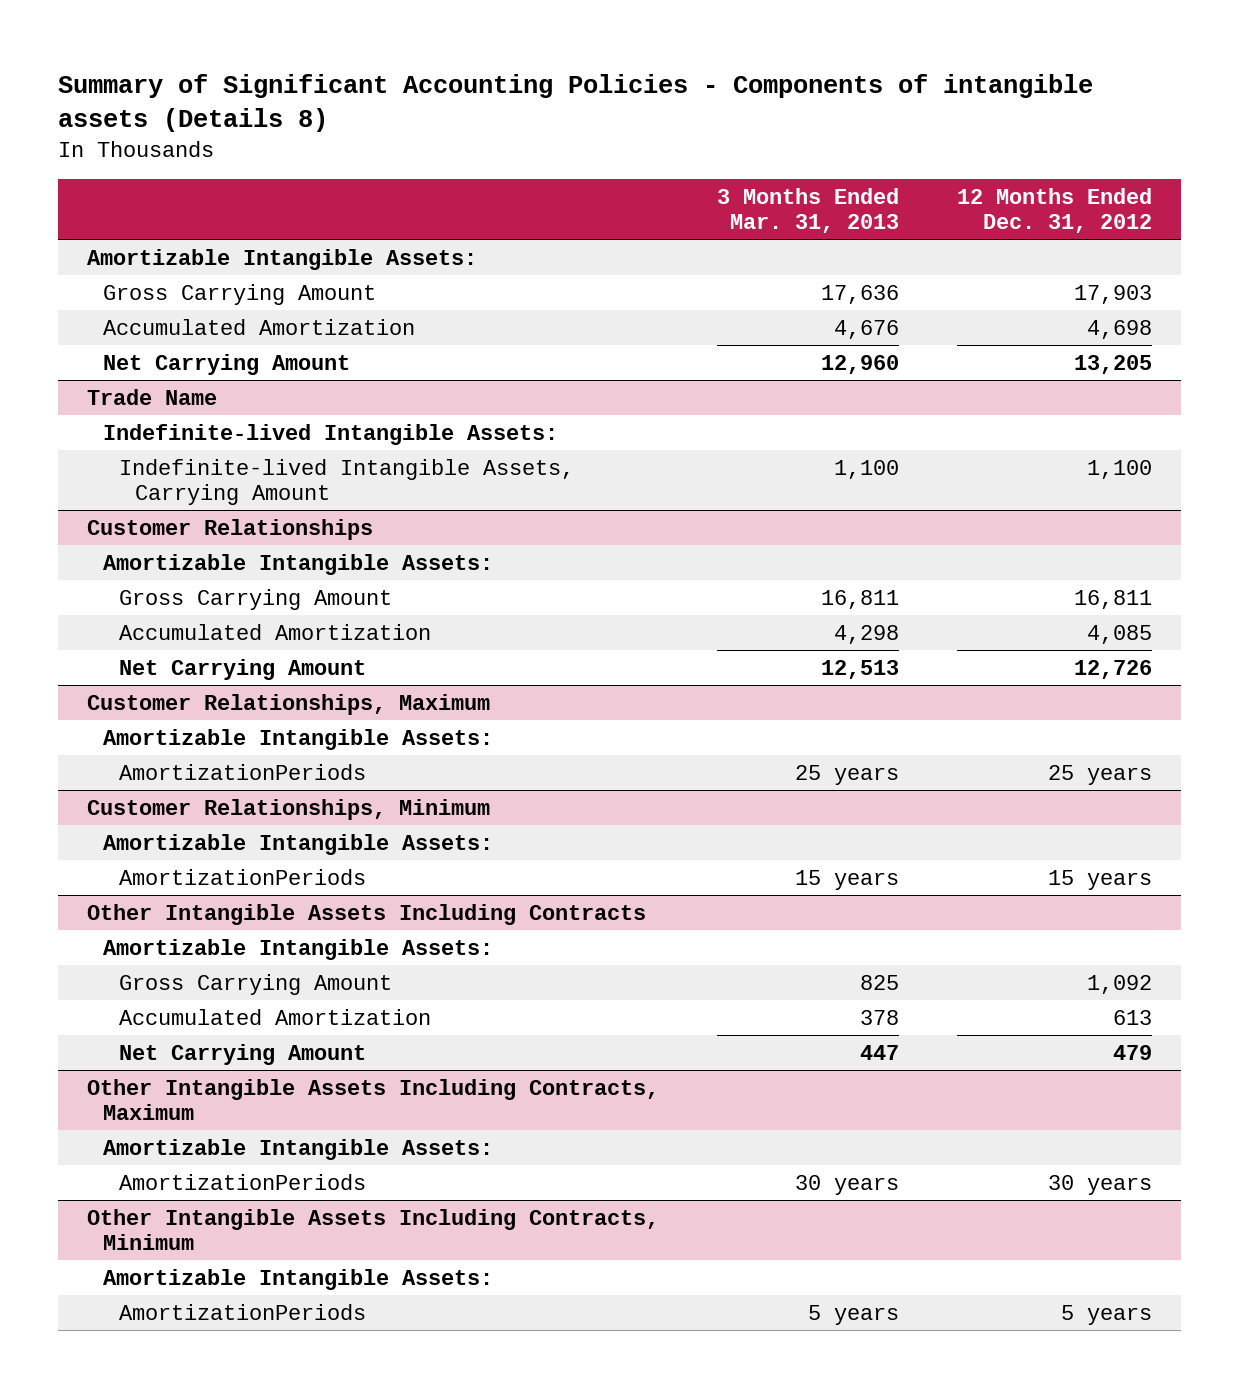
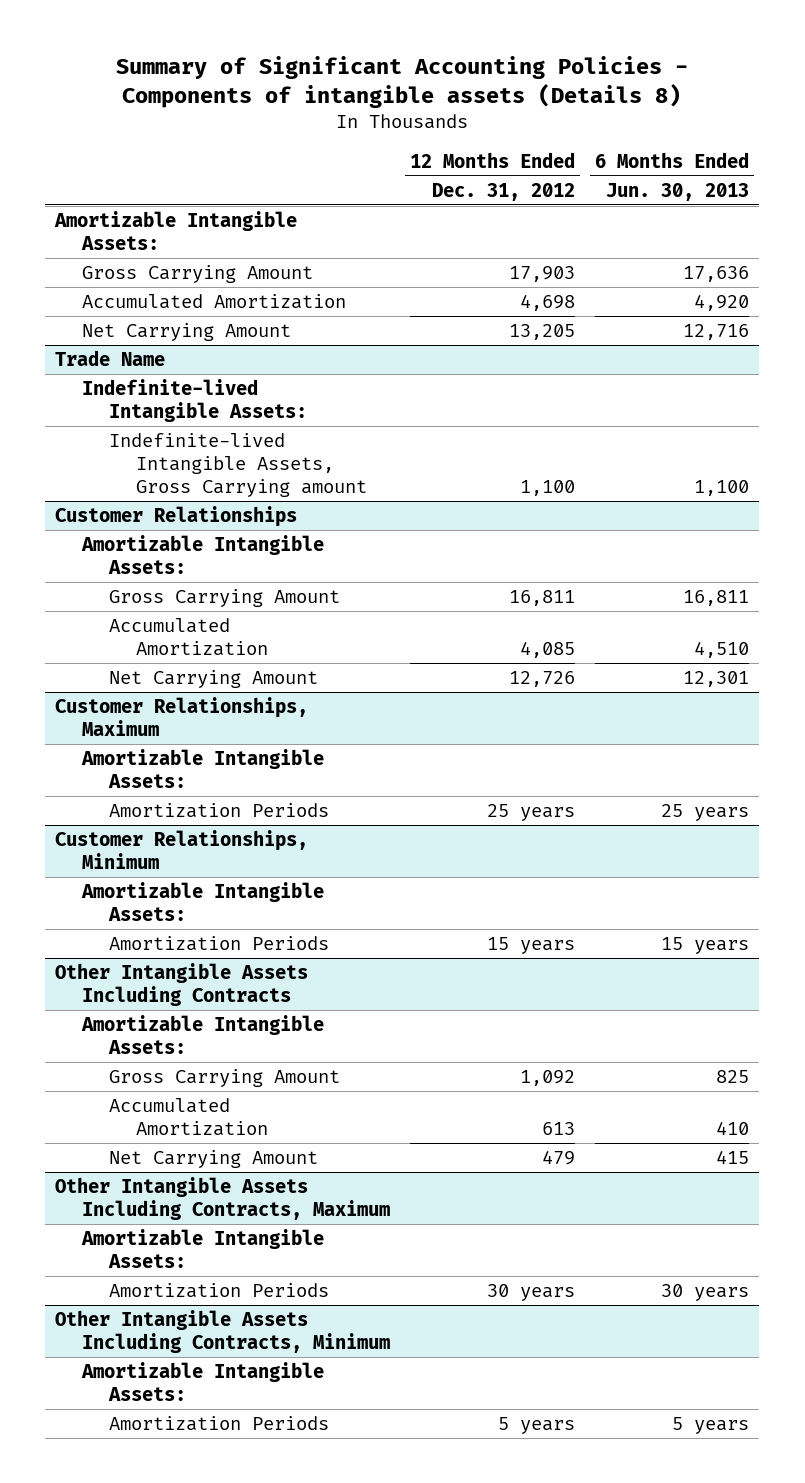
- | 3 Months Ended Mar. 31, 2013 | 12 Months Ended Dec. 31, 2012
+ | 12 Months Ended Dec. 31, 2012 | 6 Months Ended Jun. 30, 2013
@ Trade Name
- Indefinite-lived Intangible Assets, Carrying Amount | 1,100 | 1,100
+ Indefinite-lived Intangible Assets, Gross Carrying amount | 1,100 | 1,100
@ Customer Relationships, Maximum
- AmortizationPeriods | 25 years | 25 years
+ Amortization Periods | 25 years | 25 years
@ Customer Relationships, Minimum
- AmortizationPeriods | 15 years | 15 years
+ Amortization Periods | 15 years | 15 years
@ Other Intangible Assets Including Contracts, Maximum
- AmortizationPeriods | 30 years | 30 years
+ Amortization Periods | 30 years | 30 years
@ Other Intangible Assets Including Contracts, Minimum
- AmortizationPeriods | 5 years | 5 years
+ Amortization Periods | 5 years | 5 years

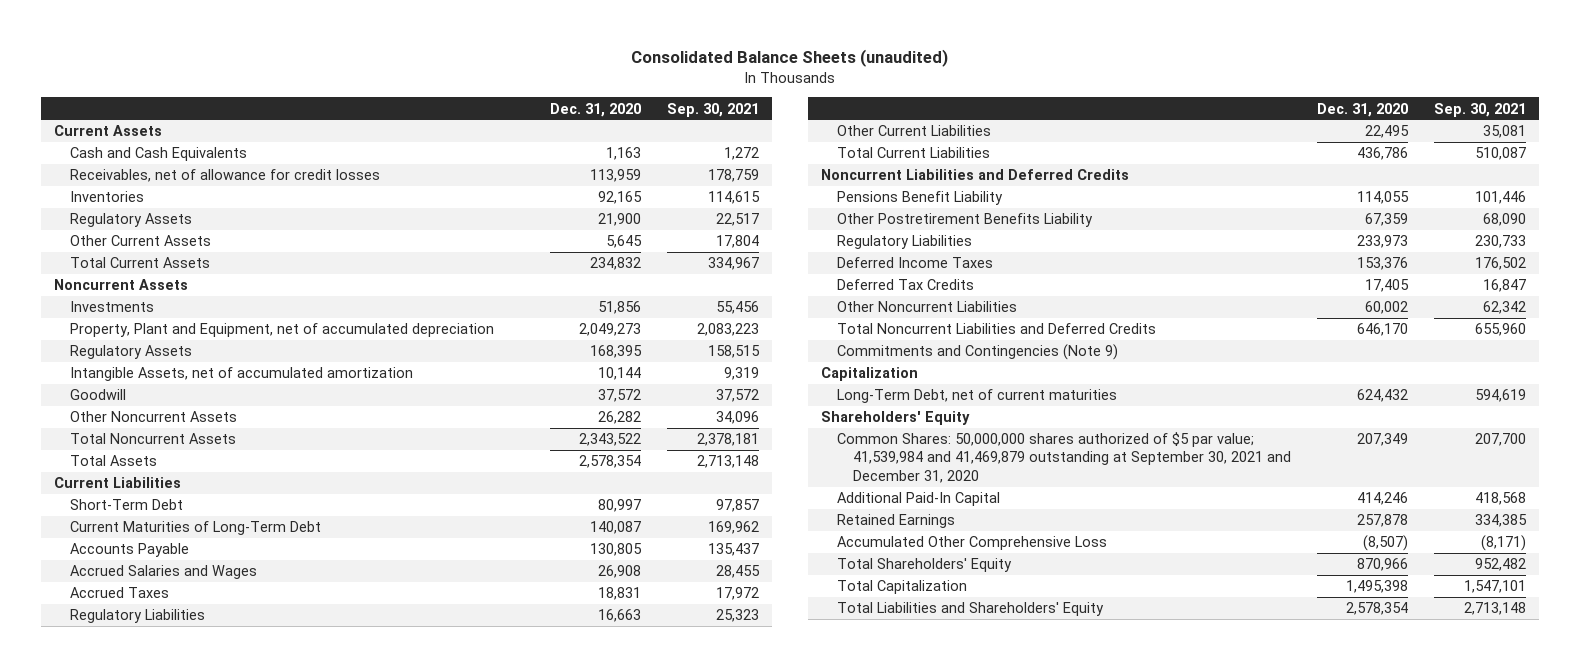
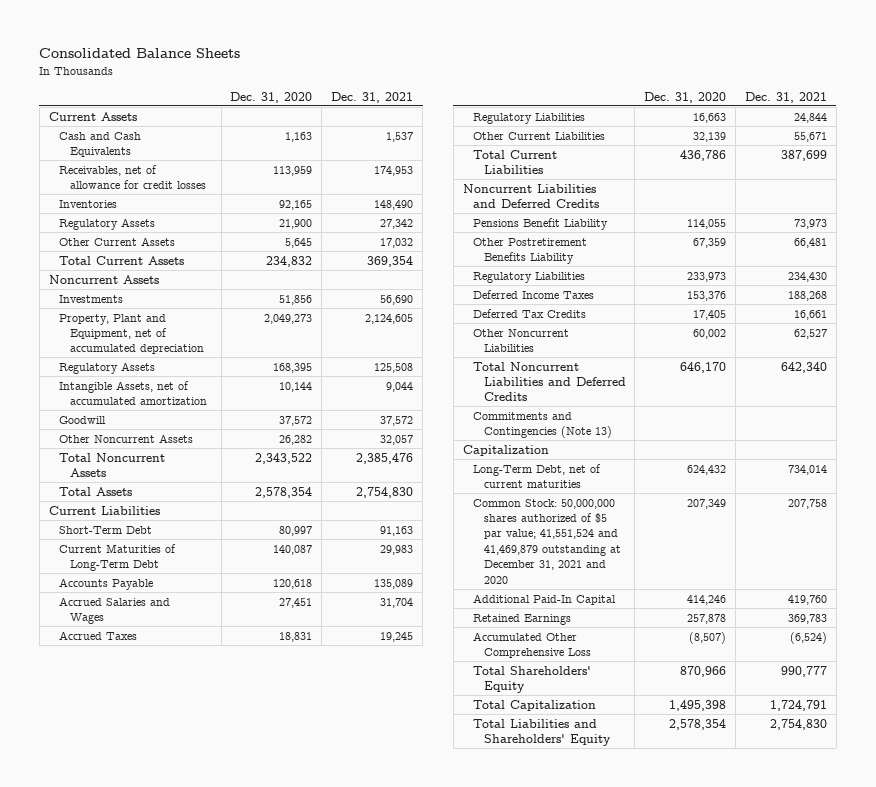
- Consolidated Balance Sheets (unaudited)
+ Consolidated Balance Sheets
- | Dec. 31, 2020 | Sep. 30, 2021
+ | Dec. 31, 2020 | Dec. 31, 2021
- Accounts Payable | 130,805 | 135,437
- Accrued Salaries and Wages | 26,908 | 28,455
+ Accounts Payable | 120,618 | 135,089
+ Accrued Salaries and Wages | 27,451 | 31,704
- Other Current Liabilities | 22,495 | 35,081
+ Other Current Liabilities | 32,139 | 55,671
- Commitments and Contingencies (Note 9)
+ Commitments and Contingencies (Note 13)
- Shareholders' Equity
- Common Shares: 50,000,000 shares authorized of $5 par value; 41,539,984 and 41,469,879 outstanding at September 30, 2021 and December 31, 2020 | 207,349 | 207,700
+ Common Stock: 50,000,000 shares authorized of $5 par value; 41,551,524 and 41,469,879 outstanding at December 31, 2021 and 2020 | 207,349 | 207,758

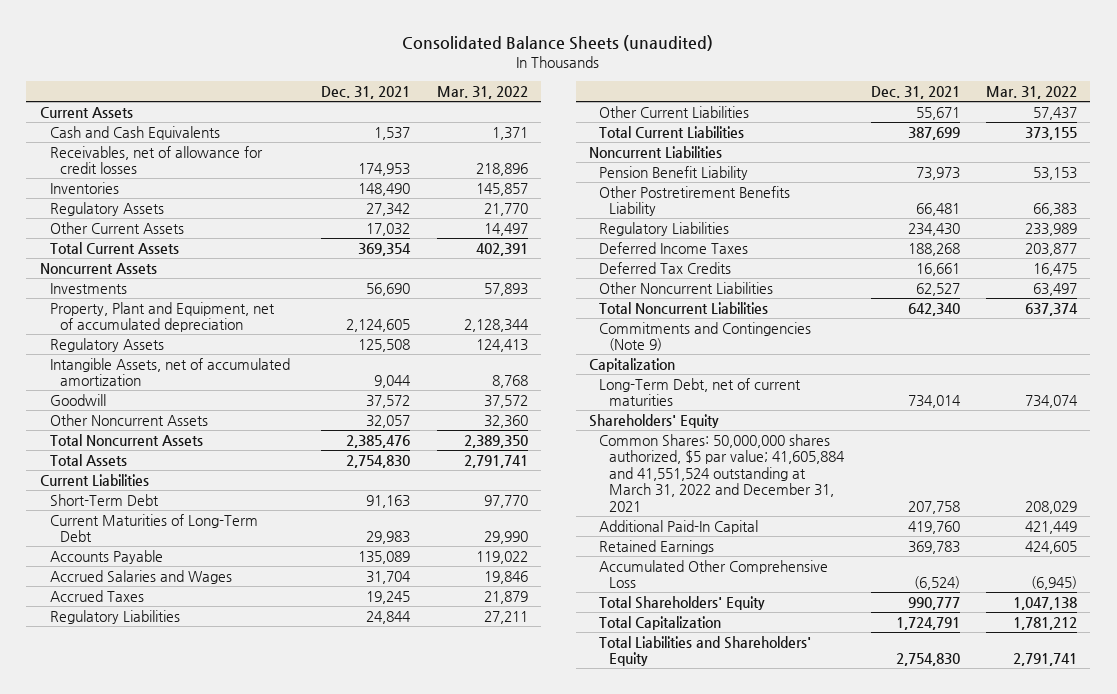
- Consolidated Balance Sheets
+ Consolidated Balance Sheets (unaudited)
- | Dec. 31, 2020 | Dec. 31, 2021
+ | Dec. 31, 2021 | Mar. 31, 2022
- Noncurrent Liabilities and Deferred Credits
- Pensions Benefit Liability | 114,055 | 73,973
+ Noncurrent Liabilities
+ Pension Benefit Liability | 73,973 | 53,153
- Total Noncurrent Liabilities and Deferred Credits | 646,170 | 642,340
- Commitments and Contingencies (Note 13)
+ Total Noncurrent Liabilities | 642,340 | 637,374
+ Commitments and Contingencies (Note 9)
- Common Stock: 50,000,000 shares authorized of $5 par value; 41,551,524 and 41,469,879 outstanding at December 31, 2021 and 2020 | 207,349 | 207,758
+ Shareholders' Equity
+ Common Shares: 50,000,000 shares authorized, $5 par value; 41,605,884 and 41,551,524 outstanding at March 31, 2022 and December 31, 2021 | 207,758 | 208,029

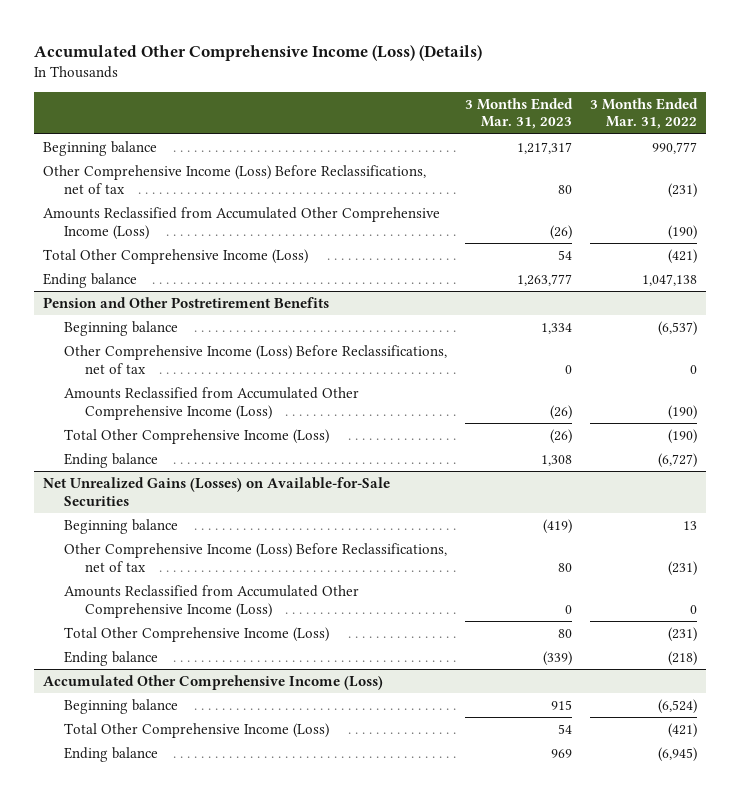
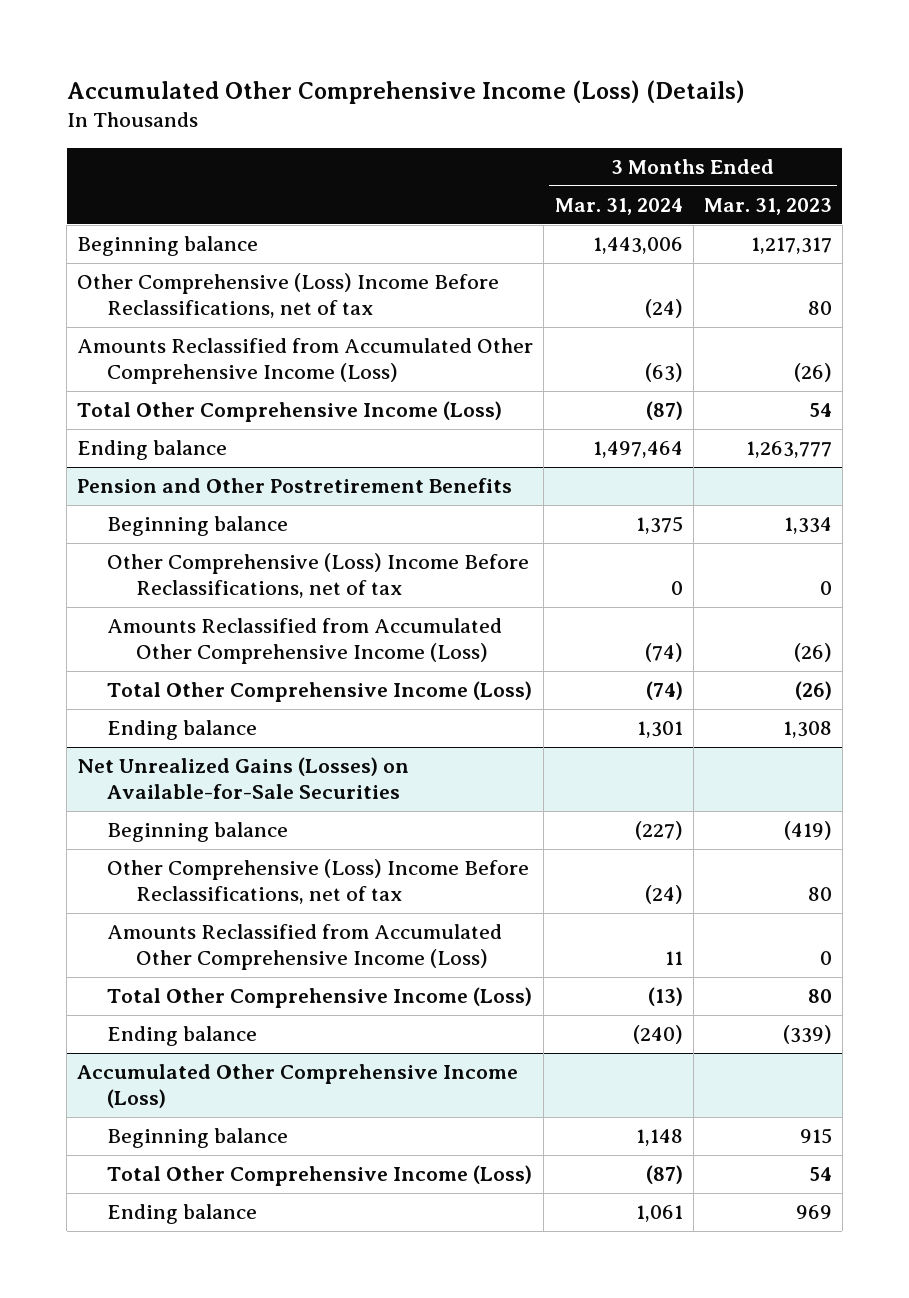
- | 3 Months Ended Mar. 31, 2023 | 3 Months Ended Mar. 31, 2022
+ | 3 Months Ended Mar. 31, 2024 | 3 Months Ended Mar. 31, 2023
- Other Comprehensive Income (Loss) Before Reclassifications, net of tax | 80 | (231)
+ Other Comprehensive (Loss) Income Before Reclassifications, net of tax | (24) | 80
@ Pension and Other Postretirement Benefits
- Other Comprehensive Income (Loss) Before Reclassifications, net of tax | 0 | 0
+ Other Comprehensive (Loss) Income Before Reclassifications, net of tax | 0 | 0
@ Net Unrealized Gains (Losses) on Available-for-Sale Securities
- Other Comprehensive Income (Loss) Before Reclassifications, net of tax | 80 | (231)
+ Other Comprehensive (Loss) Income Before Reclassifications, net of tax | (24) | 80

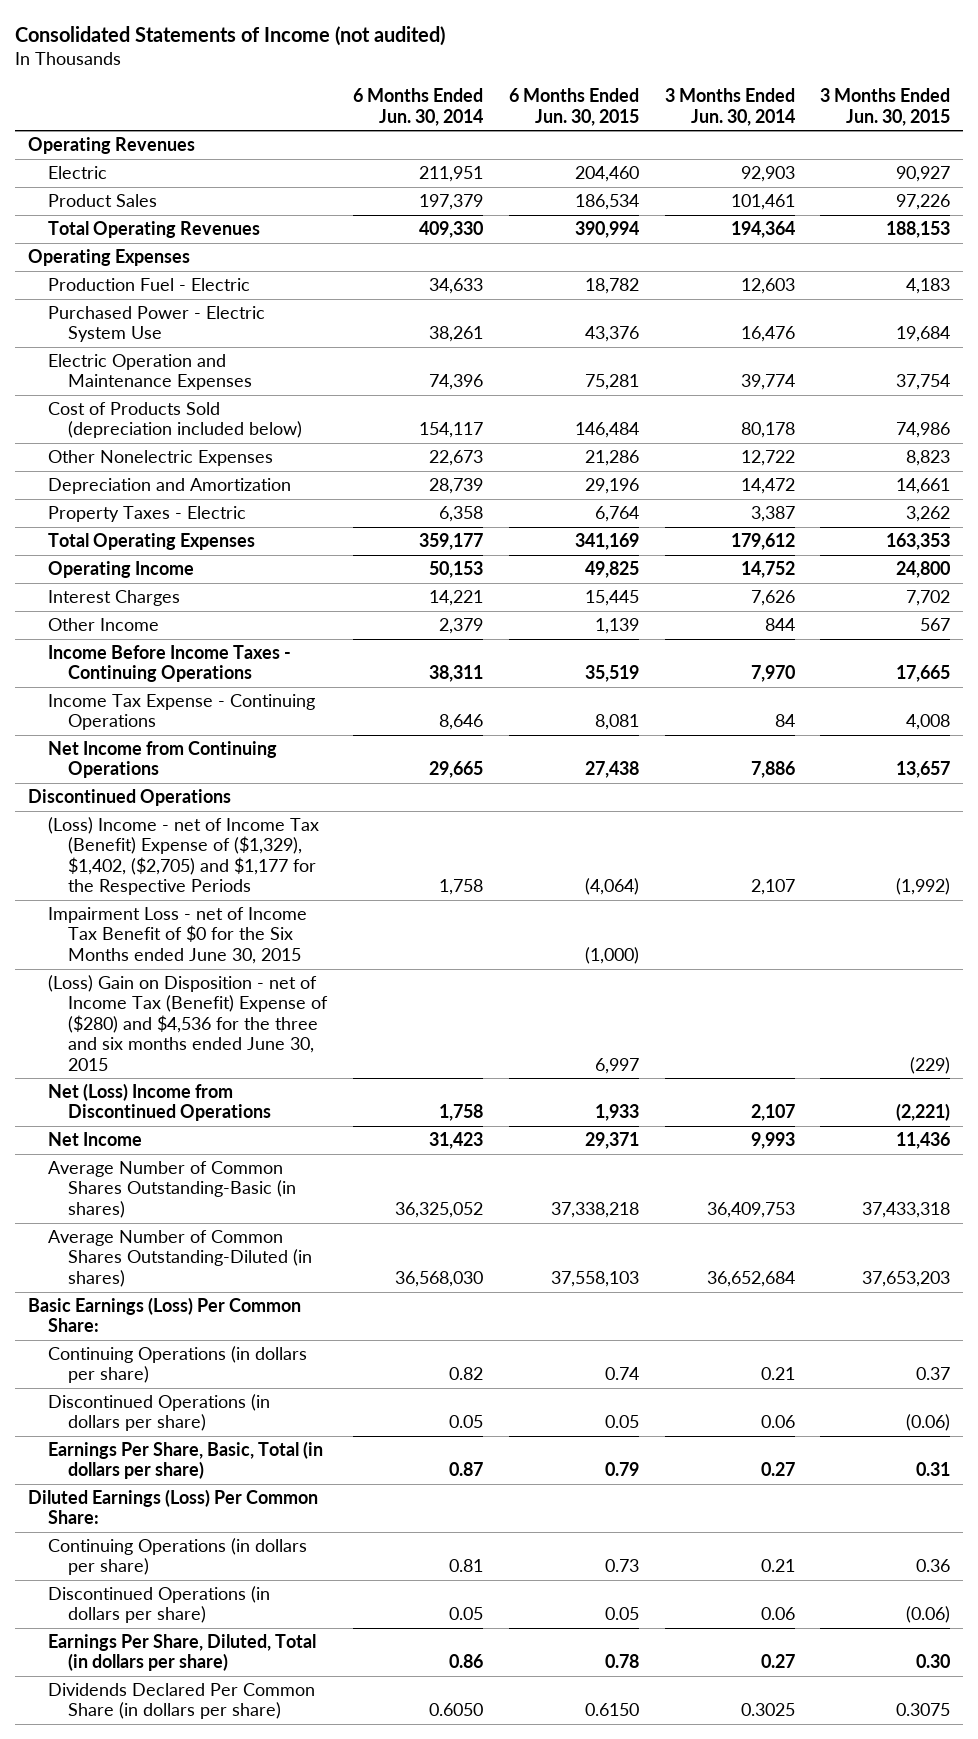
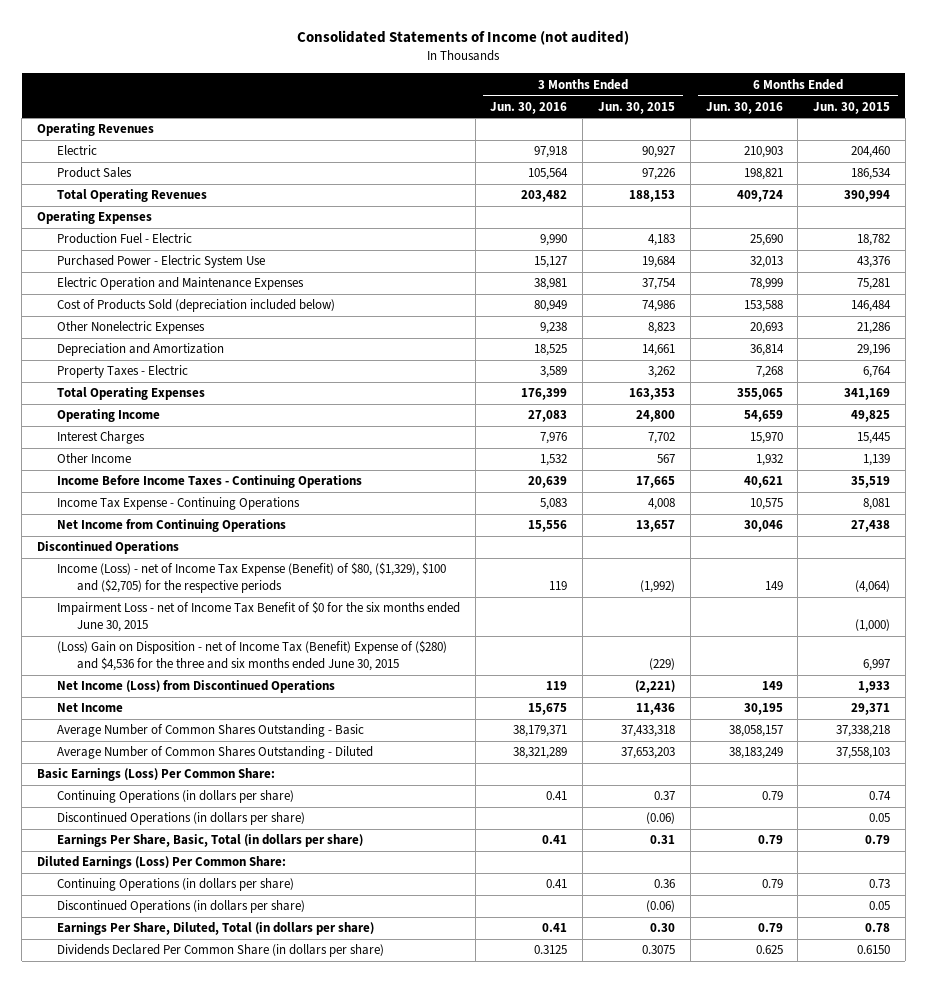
- | 6 Months Ended Jun. 30, 2014 | 6 Months Ended Jun. 30, 2015 | 3 Months Ended Jun. 30, 2014 | 3 Months Ended Jun. 30, 2015
+ | 3 Months Ended Jun. 30, 2016 | 3 Months Ended Jun. 30, 2015 | 6 Months Ended Jun. 30, 2016 | 6 Months Ended Jun. 30, 2015
- (Loss) Income - net of Income Tax (Benefit) Expense of ($1,329), $1,402, ($2,705) and $1,177 for the Respective Periods | 1,758 | (4,064) | 2,107 | (1,992)
- Impairment Loss - net of Income Tax Benefit of $0 for the Six Months ended June 30, 2015 | | (1,000) | |
+ Income (Loss) - net of Income Tax Expense (Benefit) of $80, ($1,329), $100 and ($2,705) for the respective periods | 119 | (1,992) | 149 | (4,064)
+ Impairment Loss - net of Income Tax Benefit of $0 for the six months ended June 30, 2015 | | | | (1,000)
- Net (Loss) Income from Discontinued Operations | 1,758 | 1,933 | 2,107 | (2,221)
+ Net Income (Loss) from Discontinued Operations | 119 | (2,221) | 149 | 1,933
- Average Number of Common Shares Outstanding-Basic (in shares) | 36,325,052 | 37,338,218 | 36,409,753 | 37,433,318
- Average Number of Common Shares Outstanding-Diluted (in shares) | 36,568,030 | 37,558,103 | 36,652,684 | 37,653,203
+ Average Number of Common Shares Outstanding - Basic | 38,179,371 | 37,433,318 | 38,058,157 | 37,338,218
+ Average Number of Common Shares Outstanding - Diluted | 38,321,289 | 37,653,203 | 38,183,249 | 37,558,103

